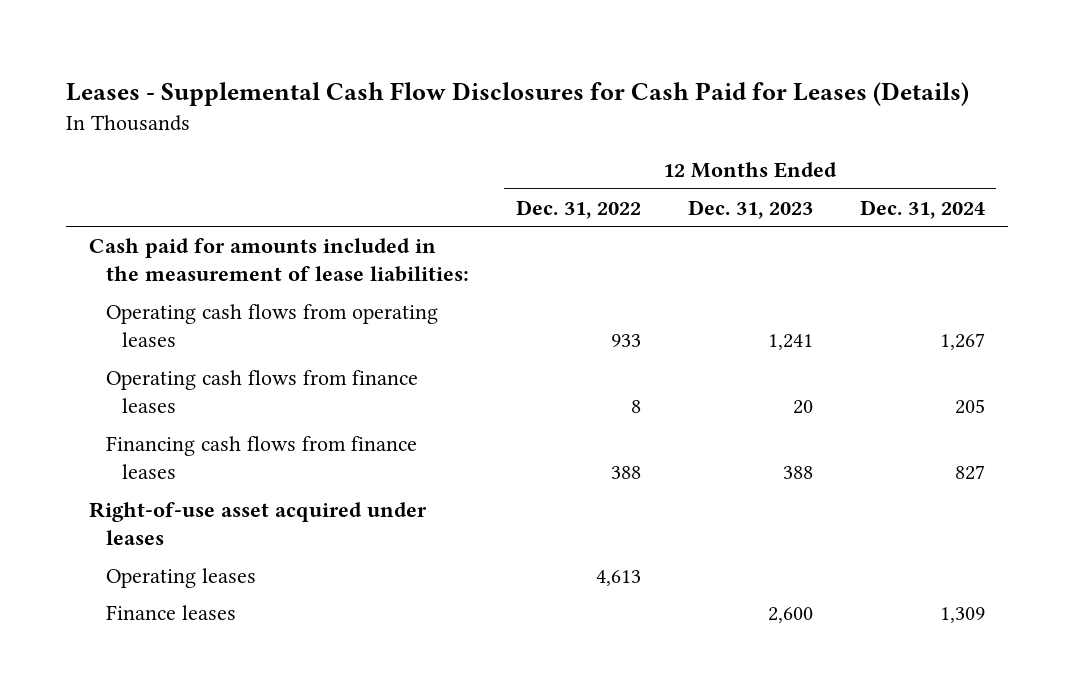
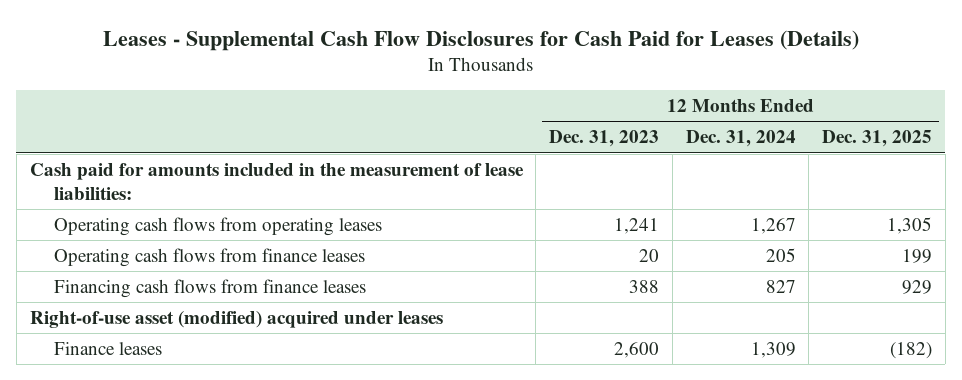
- | 12 Months Ended Dec. 31, 2022 | 12 Months Ended Dec. 31, 2023 | 12 Months Ended Dec. 31, 2024
+ | 12 Months Ended Dec. 31, 2023 | 12 Months Ended Dec. 31, 2024 | 12 Months Ended Dec. 31, 2025
- Right-of-use asset acquired under leases
- Operating leases | 4,613 | |
+ Right-of-use asset (modified) acquired under leases

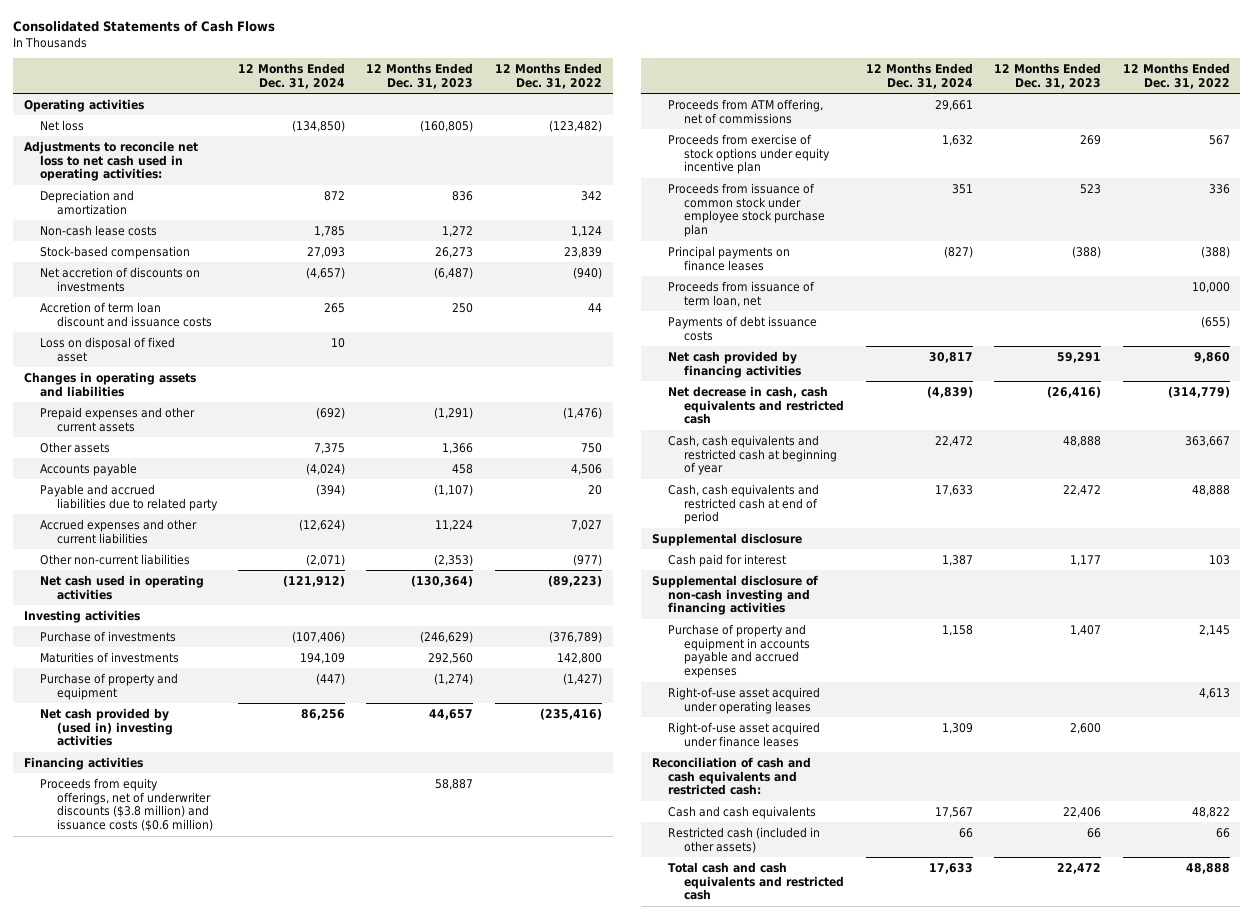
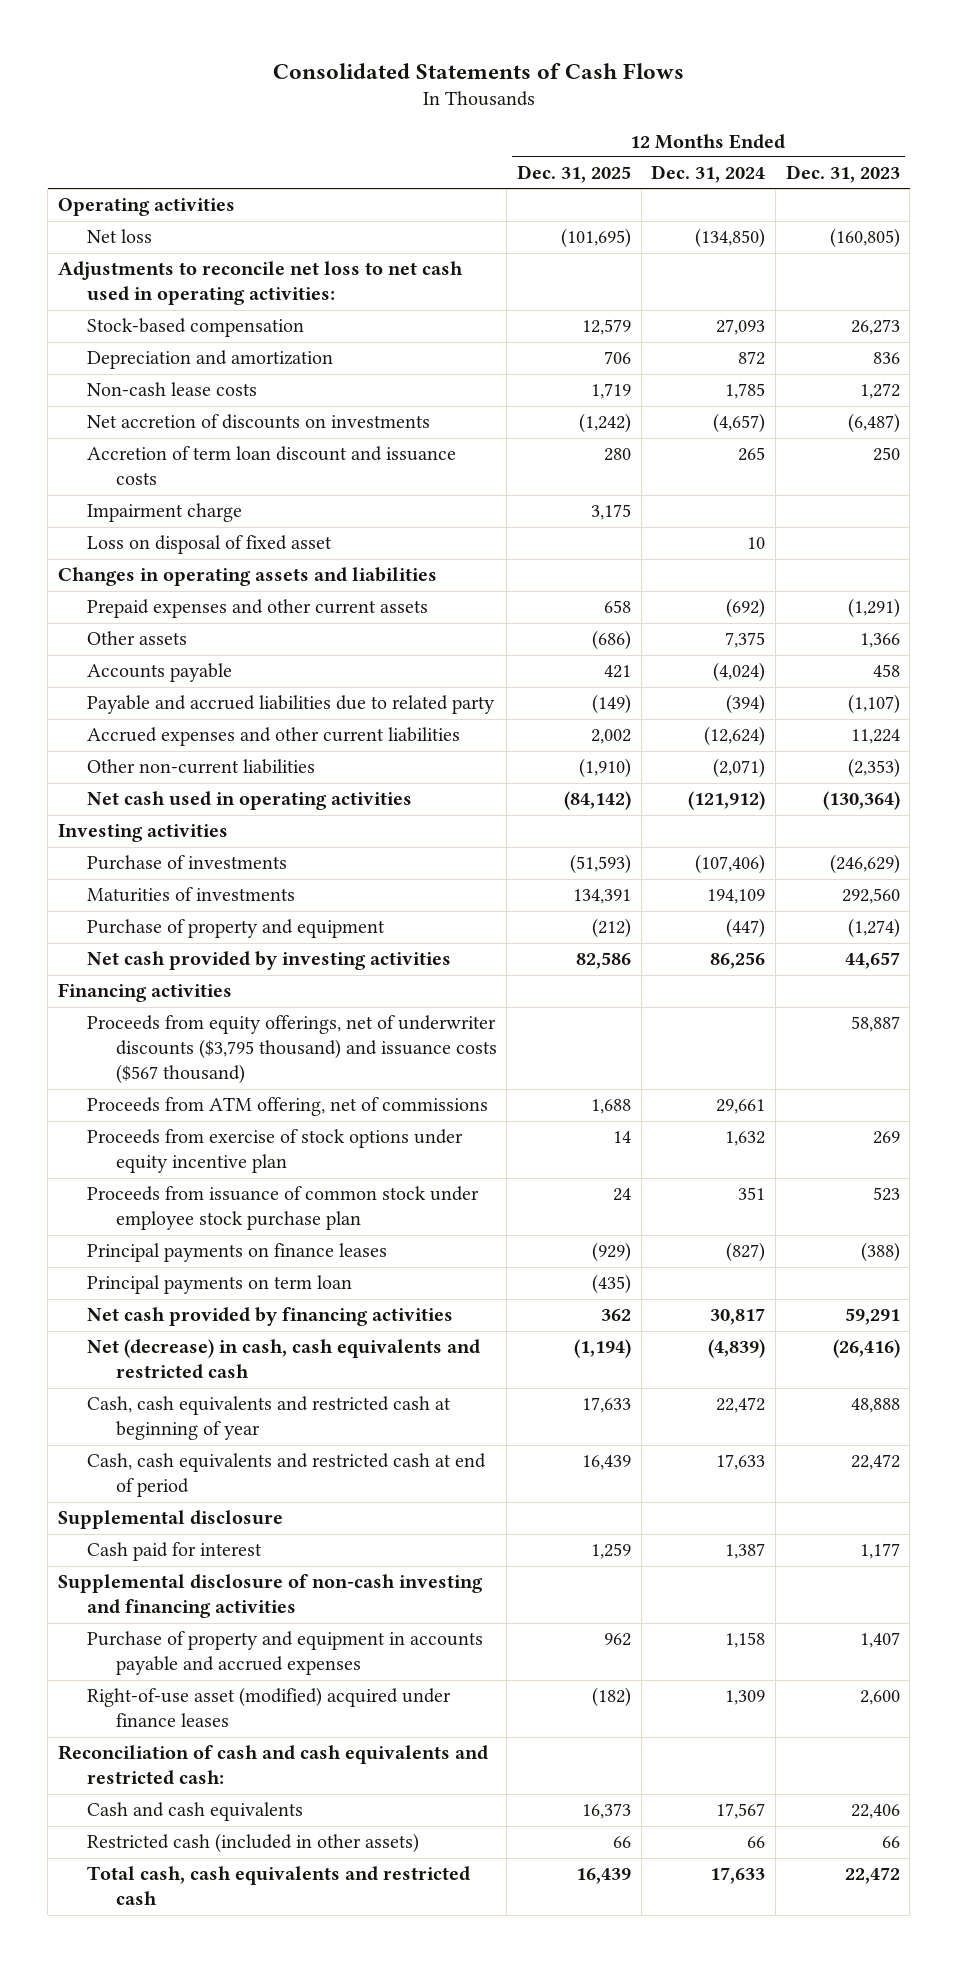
- | 12 Months Ended Dec. 31, 2024 | 12 Months Ended Dec. 31, 2023 | 12 Months Ended Dec. 31, 2022
+ | 12 Months Ended Dec. 31, 2025 | 12 Months Ended Dec. 31, 2024 | 12 Months Ended Dec. 31, 2023
moved up: Stock-based compensation | 12,579 | 27,093 | 26,273
+ Impairment charge | 3,175 | |
- Net cash provided by (used in) investing activities | 86,256 | 44,657 | (235,416)
+ Net cash provided by investing activities | 82,586 | 86,256 | 44,657
- Proceeds from equity offerings, net of underwriter discounts ($3.8 million) and issuance costs ($0.6 million) | | 58,887 |
+ Proceeds from equity offerings, net of underwriter discounts ($3,795 thousand) and issuance costs ($567 thousand) | | | 58,887
- Proceeds from issuance of term loan, net | | | 10,000
- Payments of debt issuance costs | | | (655)
+ Principal payments on term loan | (435) | |
- Net decrease in cash, cash equivalents and restricted cash | (4,839) | (26,416) | (314,779)
+ Net (decrease) in cash, cash equivalents and restricted cash | (1,194) | (4,839) | (26,416)
- Right-of-use asset acquired under operating leases | | | 4,613
- Right-of-use asset acquired under finance leases | 1,309 | 2,600 |
+ Right-of-use asset (modified) acquired under finance leases | (182) | 1,309 | 2,600
- Total cash and cash equivalents and restricted cash | 17,633 | 22,472 | 48,888
+ Total cash, cash equivalents and restricted cash | 16,439 | 17,633 | 22,472

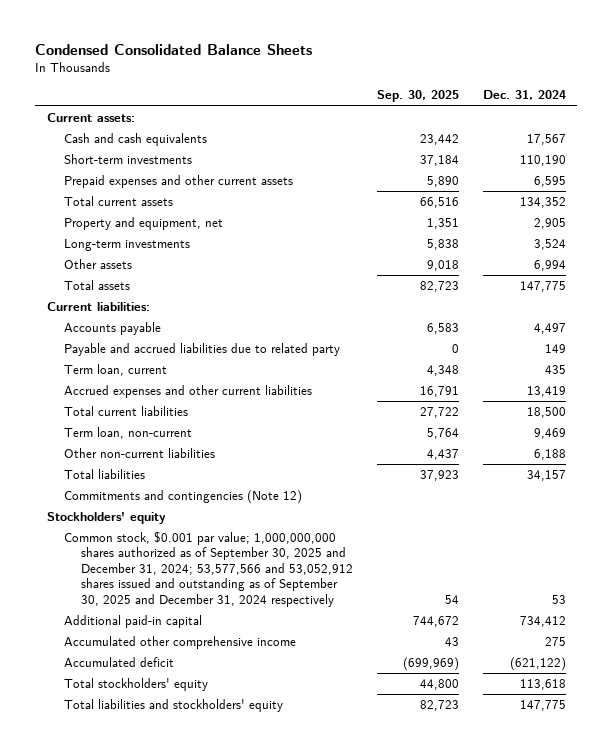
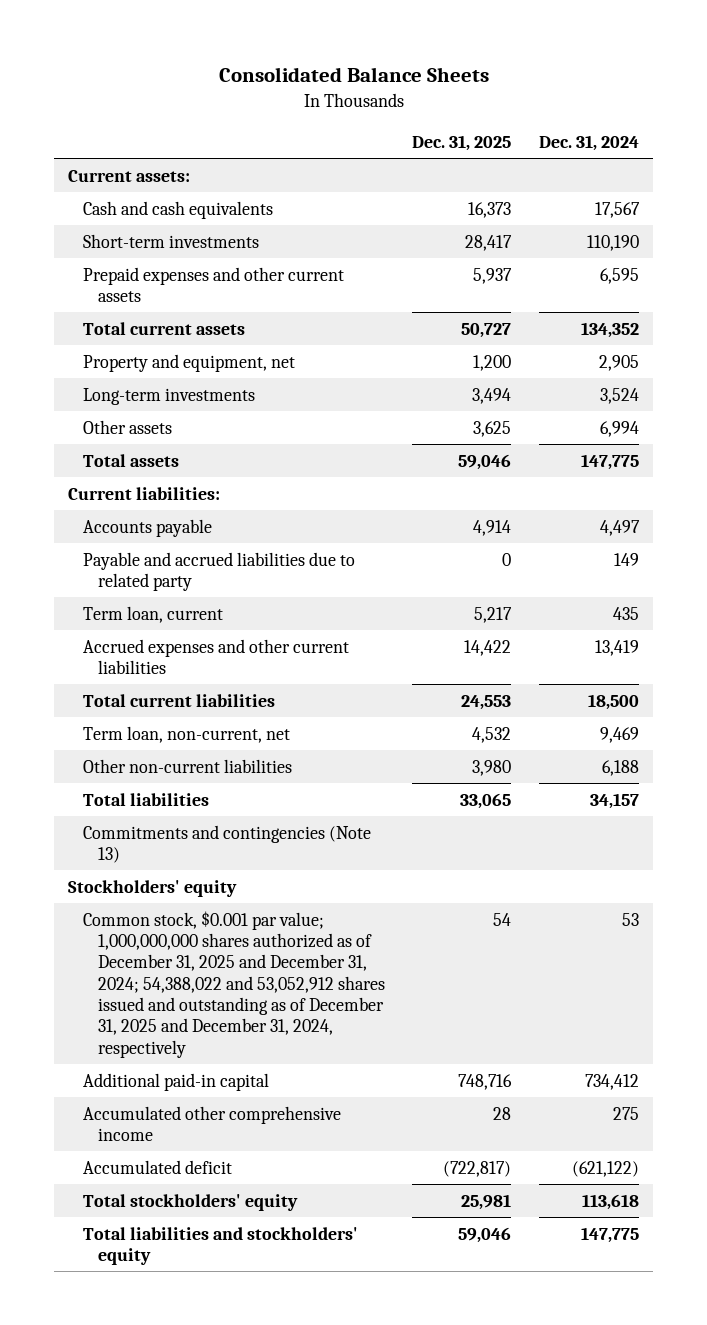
- Condensed Consolidated Balance Sheets
+ Consolidated Balance Sheets
- | Sep. 30, 2025 | Dec. 31, 2024
+ | Dec. 31, 2025 | Dec. 31, 2024
- Term loan, non-current | 5,764 | 9,469
+ Term loan, non-current, net | 4,532 | 9,469
- Commitments and contingencies (Note 12)
+ Commitments and contingencies (Note 13)
- Common stock, $0.001 par value; 1,000,000,000 shares authorized as of September 30, 2025 and December 31, 2024; 53,577,566 and 53,052,912 shares issued and outstanding as of September 30, 2025 and December 31, 2024 respectively | 54 | 53
+ Common stock, $0.001 par value; 1,000,000,000 shares authorized as of December 31, 2025 and December 31, 2024; 54,388,022 and 53,052,912 shares issued and outstanding as of December 31, 2025 and December 31, 2024, respectively | 54 | 53

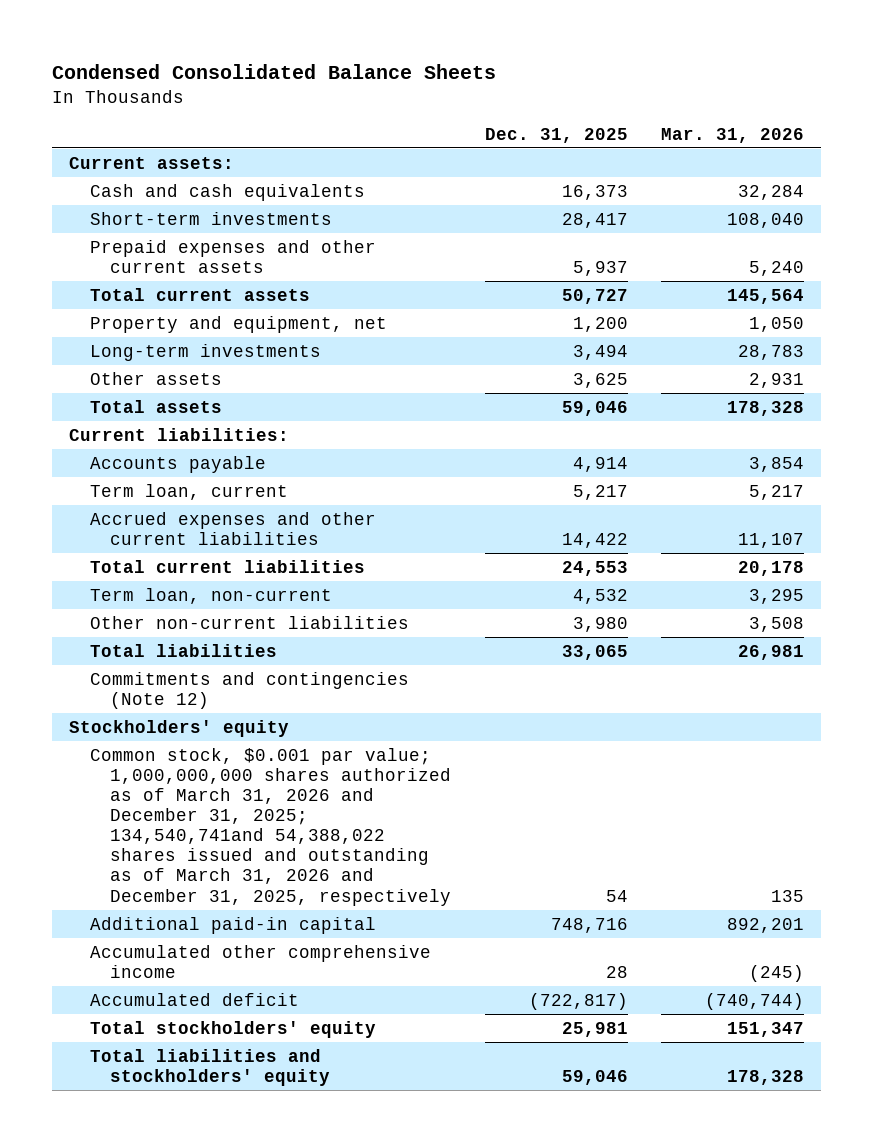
- Consolidated Balance Sheets
+ Condensed Consolidated Balance Sheets
- | Dec. 31, 2025 | Dec. 31, 2024
+ | Dec. 31, 2025 | Mar. 31, 2026
- Payable and accrued liabilities due to related party | 0 | 149
- Term loan, non-current, net | 4,532 | 9,469
+ Term loan, non-current | 4,532 | 3,295
- Commitments and contingencies (Note 13)
+ Commitments and contingencies (Note 12)
- Common stock, $0.001 par value; 1,000,000,000 shares authorized as of December 31, 2025 and December 31, 2024; 54,388,022 and 53,052,912 shares issued and outstanding as of December 31, 2025 and December 31, 2024, respectively | 54 | 53
+ Common stock, $0.001 par value; 1,000,000,000 shares authorized as of March 31, 2026 and December 31, 2025; 134,540,741and 54,388,022 shares issued and outstanding as of March 31, 2026 and December 31, 2025, respectively | 54 | 135

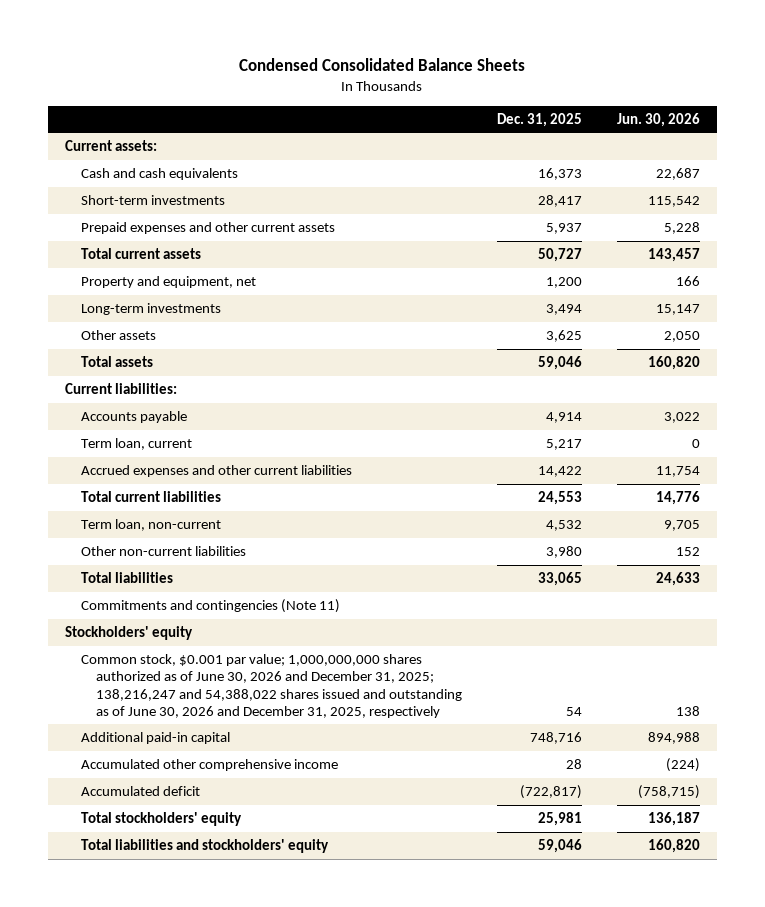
- | Dec. 31, 2025 | Mar. 31, 2026
+ | Dec. 31, 2025 | Jun. 30, 2026
- Commitments and contingencies (Note 12)
+ Commitments and contingencies (Note 11)
- Common stock, $0.001 par value; 1,000,000,000 shares authorized as of March 31, 2026 and December 31, 2025; 134,540,741and 54,388,022 shares issued and outstanding as of March 31, 2026 and December 31, 2025, respectively | 54 | 135
+ Common stock, $0.001 par value; 1,000,000,000 shares authorized as of June 30, 2026 and December 31, 2025; 138,216,247 and 54,388,022 shares issued and outstanding as of June 30, 2026 and December 31, 2025, respectively | 54 | 138

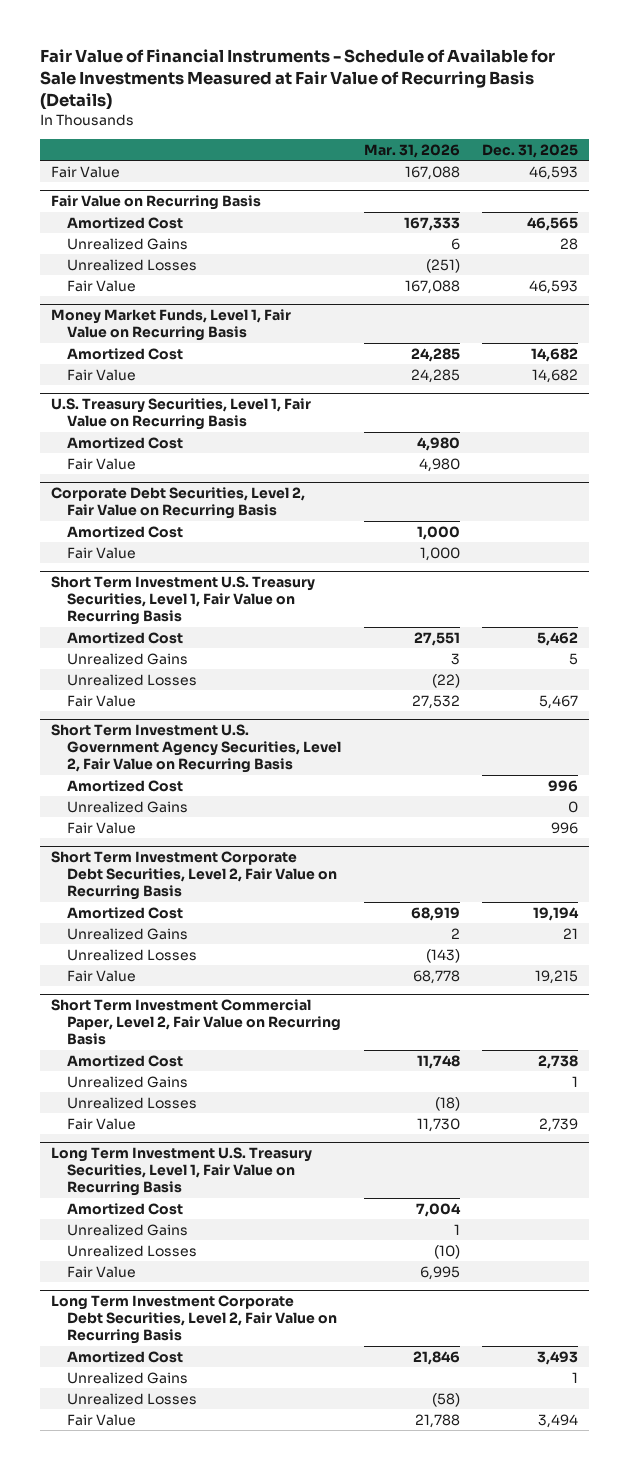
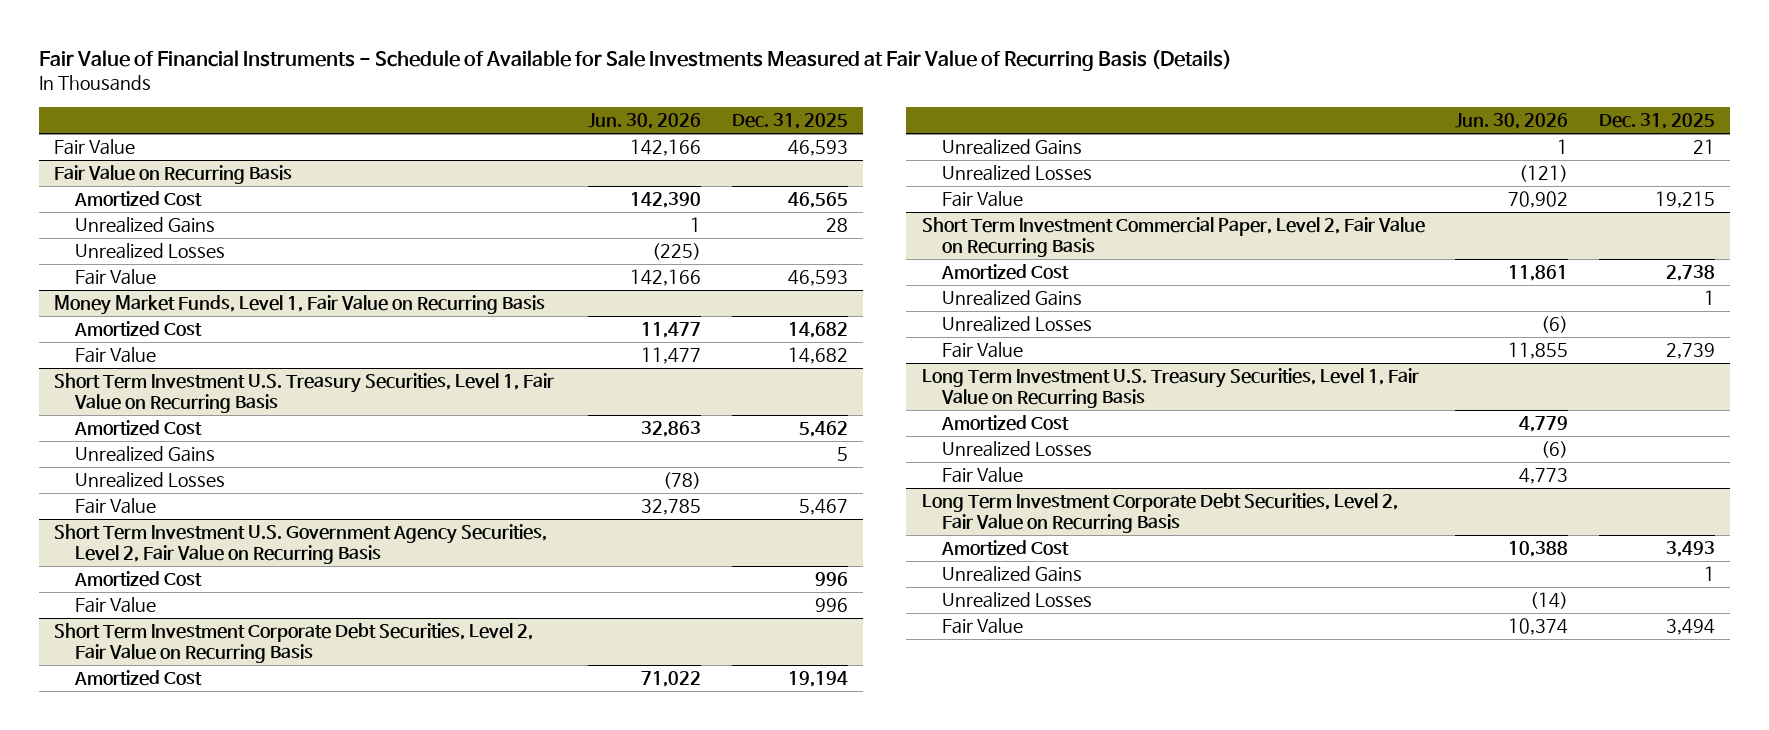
- | Mar. 31, 2026 | Dec. 31, 2025
+ | Jun. 30, 2026 | Dec. 31, 2025
- U.S. Treasury Securities, Level 1, Fair Value on Recurring Basis
- Amortized Cost | 4,980 |
- Fair Value | 4,980 |
- Corporate Debt Securities, Level 2, Fair Value on Recurring Basis
- Amortized Cost | 1,000 |
- Fair Value | 1,000 |
@ Short Term Investment U.S. Government Agency Securities, Level 2, Fair Value on Recurring Basis
- Unrealized Gains | | 0
@ Long Term Investment U.S. Treasury Securities, Level 1, Fair Value on Recurring Basis
- Unrealized Gains | 1 |

